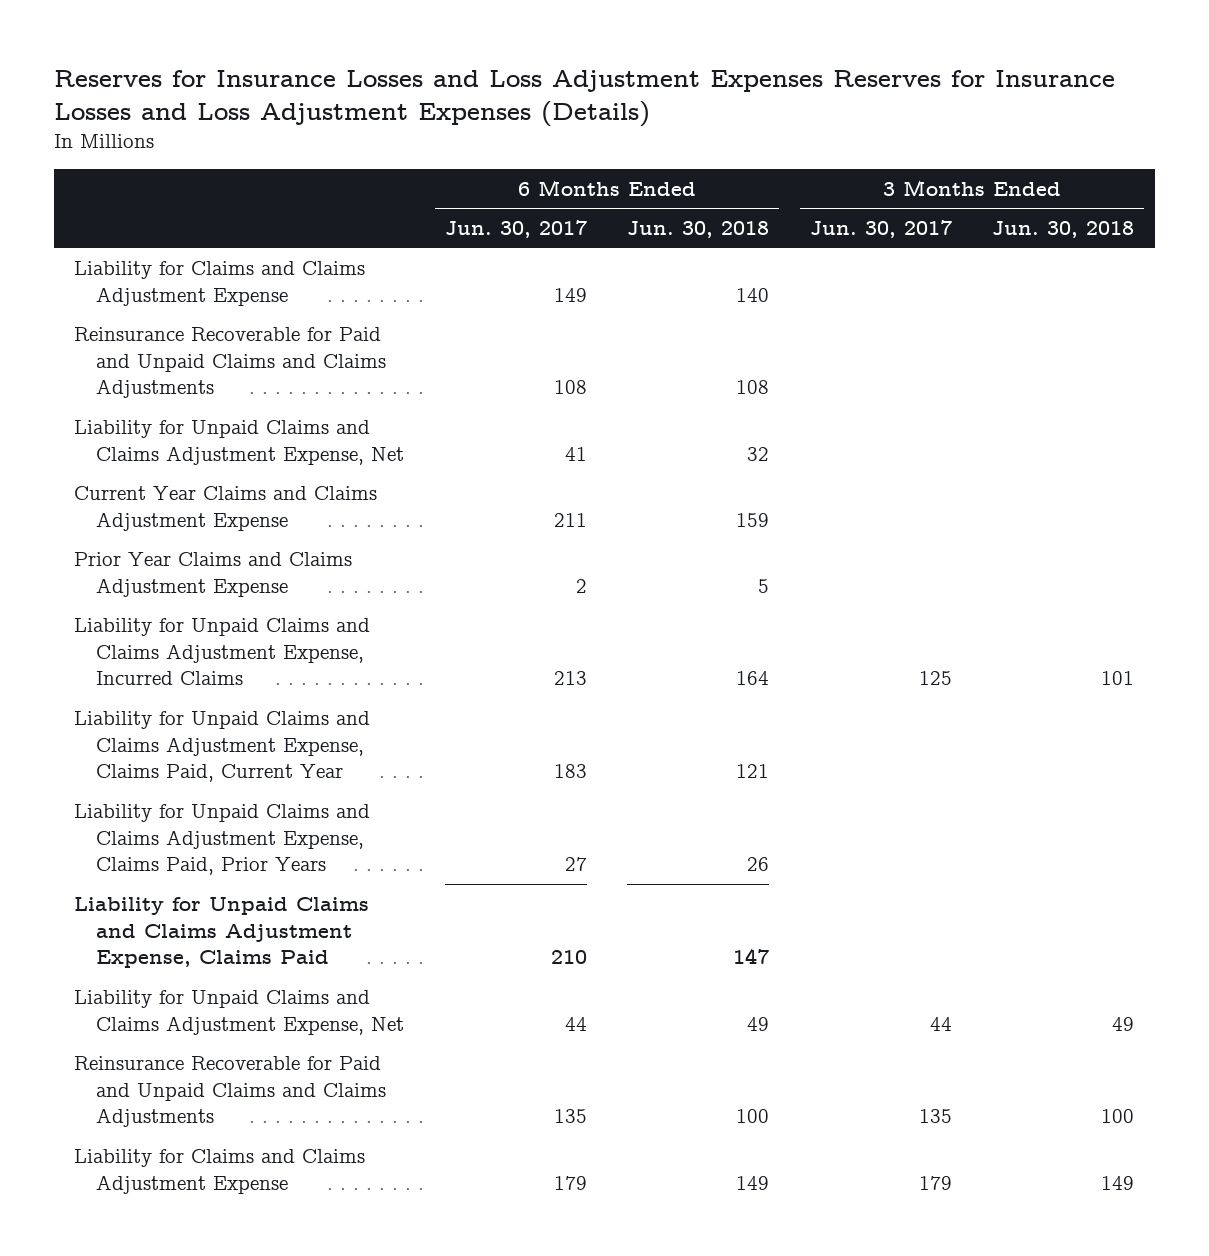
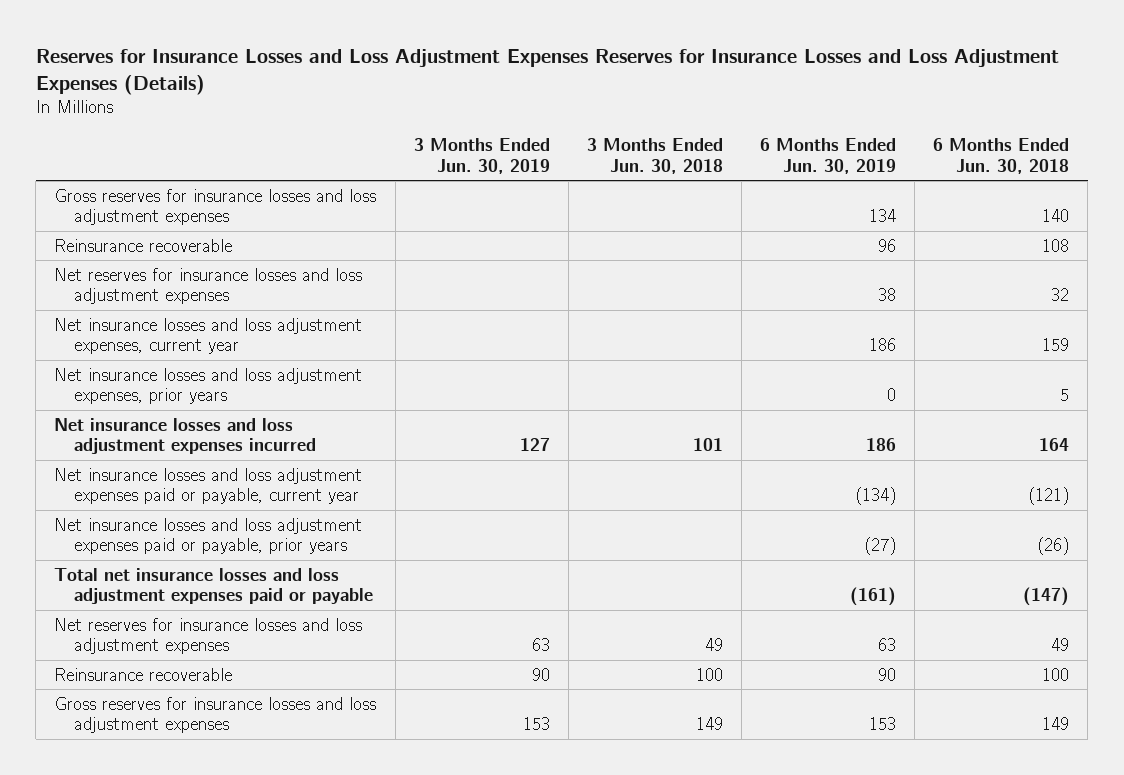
- | 6 Months Ended Jun. 30, 2017 | 6 Months Ended Jun. 30, 2018 | 3 Months Ended Jun. 30, 2017 | 3 Months Ended Jun. 30, 2018
+ | 3 Months Ended Jun. 30, 2019 | 3 Months Ended Jun. 30, 2018 | 6 Months Ended Jun. 30, 2019 | 6 Months Ended Jun. 30, 2018
- Liability for Claims and Claims Adjustment Expense | 149 | 140 | |
- Reinsurance Recoverable for Paid and Unpaid Claims and Claims Adjustments | 108 | 108 | |
- Liability for Unpaid Claims and Claims Adjustment Expense, Net | 41 | 32 | |
- Current Year Claims and Claims Adjustment Expense | 211 | 159 | |
- Prior Year Claims and Claims Adjustment Expense | 2 | 5 | |
- Liability for Unpaid Claims and Claims Adjustment Expense, Incurred Claims | 213 | 164 | 125 | 101
- Liability for Unpaid Claims and Claims Adjustment Expense, Claims Paid, Current Year | 183 | 121 | |
- Liability for Unpaid Claims and Claims Adjustment Expense, Claims Paid, Prior Years | 27 | 26 | |
- Liability for Unpaid Claims and Claims Adjustment Expense, Claims Paid | 210 | 147 | |
- Liability for Unpaid Claims and Claims Adjustment Expense, Net | 44 | 49 | 44 | 49
- Reinsurance Recoverable for Paid and Unpaid Claims and Claims Adjustments | 135 | 100 | 135 | 100
- Liability for Claims and Claims Adjustment Expense | 179 | 149 | 179 | 149
+ Gross reserves for insurance losses and loss adjustment expenses | | | 134 | 140
+ Reinsurance recoverable | | | 96 | 108
+ Net reserves for insurance losses and loss adjustment expenses | | | 38 | 32
+ Net insurance losses and loss adjustment expenses, current year | | | 186 | 159
+ Net insurance losses and loss adjustment expenses, prior years | | | 0 | 5
+ Net insurance losses and loss adjustment expenses incurred | 127 | 101 | 186 | 164
+ Net insurance losses and loss adjustment expenses paid or payable, current year | | | (134) | (121)
+ Net insurance losses and loss adjustment expenses paid or payable, prior years | | | (27) | (26)
+ Total net insurance losses and loss adjustment expenses paid or payable | | | (161) | (147)
+ Net reserves for insurance losses and loss adjustment expenses | 63 | 49 | 63 | 49
+ Reinsurance recoverable | 90 | 100 | 90 | 100
+ Gross reserves for insurance losses and loss adjustment expenses | 153 | 149 | 153 | 149

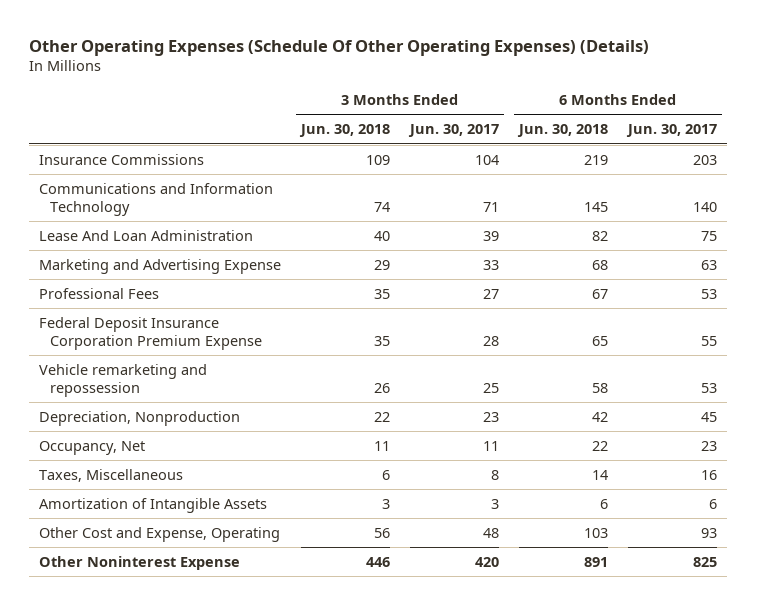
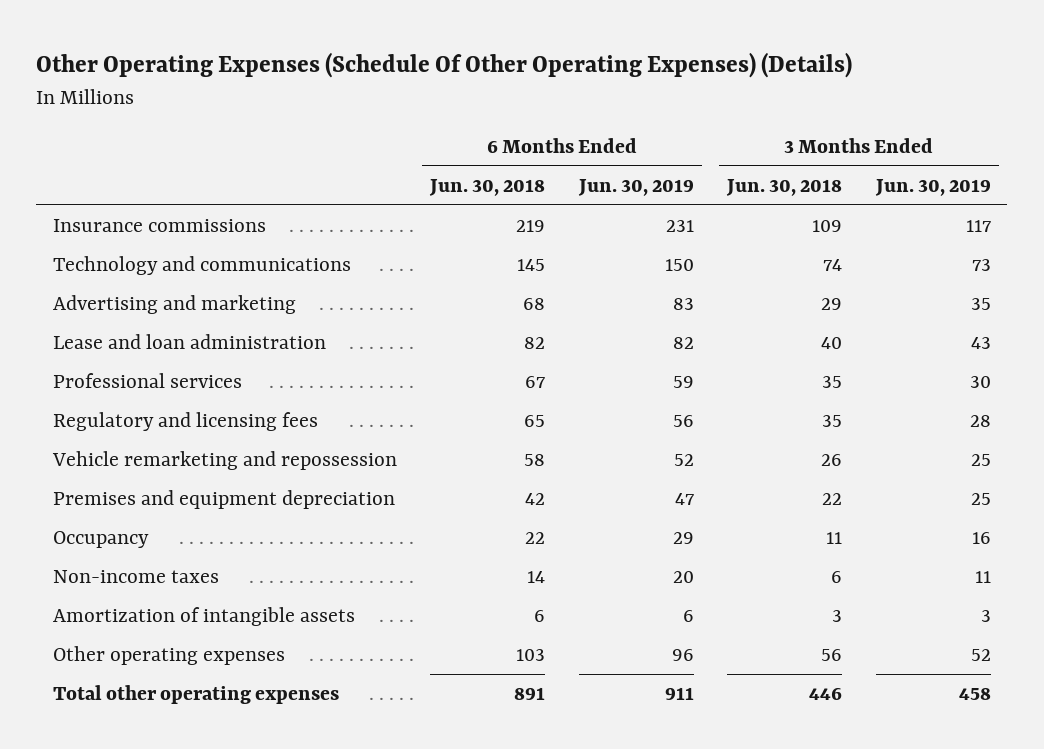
- | 3 Months Ended Jun. 30, 2018 | 3 Months Ended Jun. 30, 2017 | 6 Months Ended Jun. 30, 2018 | 6 Months Ended Jun. 30, 2017
+ | 6 Months Ended Jun. 30, 2018 | 6 Months Ended Jun. 30, 2019 | 3 Months Ended Jun. 30, 2018 | 3 Months Ended Jun. 30, 2019
- Insurance Commissions | 109 | 104 | 219 | 203
- Communications and Information Technology | 74 | 71 | 145 | 140
- Lease And Loan Administration | 40 | 39 | 82 | 75
- Marketing and Advertising Expense | 29 | 33 | 68 | 63
- Professional Fees | 35 | 27 | 67 | 53
- Federal Deposit Insurance Corporation Premium Expense | 35 | 28 | 65 | 55
+ Insurance commissions | 219 | 231 | 109 | 117
+ Technology and communications | 145 | 150 | 74 | 73
+ Advertising and marketing | 68 | 83 | 29 | 35
+ Lease and loan administration | 82 | 82 | 40 | 43
+ Professional services | 67 | 59 | 35 | 30
+ Regulatory and licensing fees | 65 | 56 | 35 | 28
- Depreciation, Nonproduction | 22 | 23 | 42 | 45
- Occupancy, Net | 11 | 11 | 22 | 23
- Taxes, Miscellaneous | 6 | 8 | 14 | 16
- Amortization of Intangible Assets | 3 | 3 | 6 | 6
- Other Cost and Expense, Operating | 56 | 48 | 103 | 93
- Other Noninterest Expense | 446 | 420 | 891 | 825
+ Premises and equipment depreciation | 42 | 47 | 22 | 25
+ Occupancy | 22 | 29 | 11 | 16
+ Non-income taxes | 14 | 20 | 6 | 11
+ Amortization of intangible assets | 6 | 6 | 3 | 3
+ Other operating expenses | 103 | 96 | 56 | 52
+ Total other operating expenses | 891 | 911 | 446 | 458

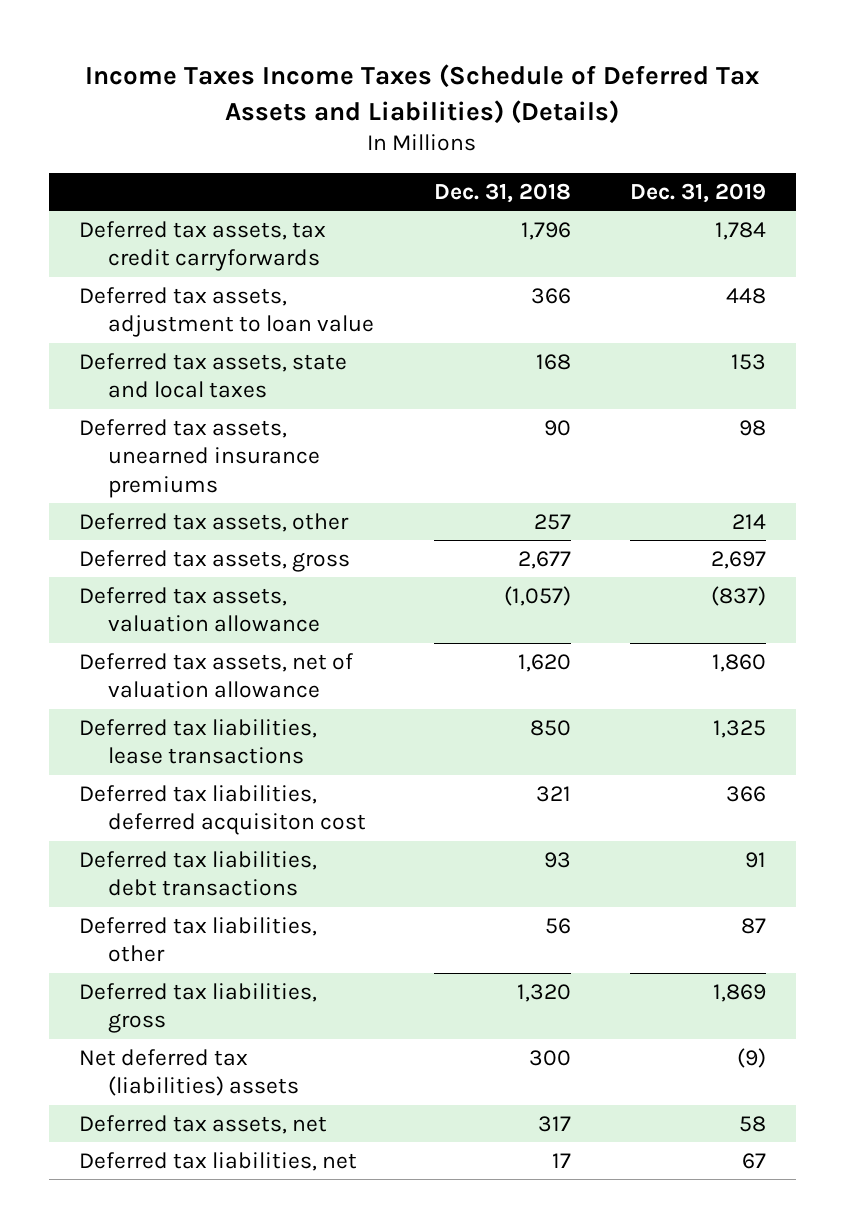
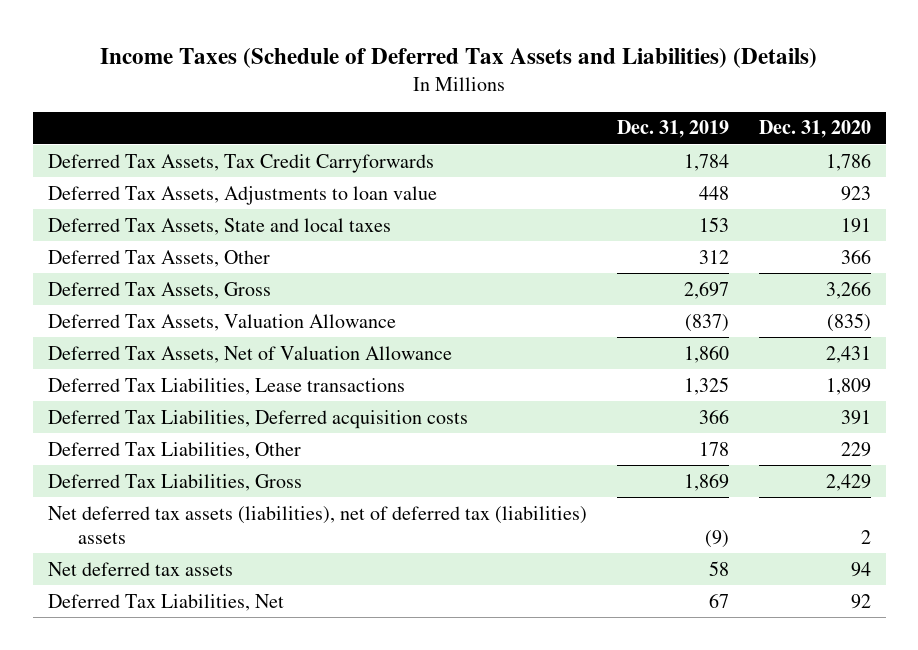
- Income Taxes Income Taxes (Schedule of Deferred Tax Assets and Liabilities) (Details)
+ Income Taxes (Schedule of Deferred Tax Assets and Liabilities) (Details)
- | Dec. 31, 2018 | Dec. 31, 2019
+ | Dec. 31, 2019 | Dec. 31, 2020
- Deferred tax assets, tax credit carryforwards | 1,796 | 1,784
- Deferred tax assets, adjustment to loan value | 366 | 448
- Deferred tax assets, state and local taxes | 168 | 153
- Deferred tax assets, unearned insurance premiums | 90 | 98
- Deferred tax assets, other | 257 | 214
- Deferred tax assets, gross | 2,677 | 2,697
- Deferred tax assets, valuation allowance | (1,057) | (837)
- Deferred tax assets, net of valuation allowance | 1,620 | 1,860
- Deferred tax liabilities, lease transactions | 850 | 1,325
- Deferred tax liabilities, deferred acquisiton cost | 321 | 366
- Deferred tax liabilities, debt transactions | 93 | 91
- Deferred tax liabilities, other | 56 | 87
- Deferred tax liabilities, gross | 1,320 | 1,869
- Net deferred tax (liabilities) assets | 300 | (9)
- Deferred tax assets, net | 317 | 58
- Deferred tax liabilities, net | 17 | 67
+ Deferred Tax Assets, Tax Credit Carryforwards | 1,784 | 1,786
+ Deferred Tax Assets, Adjustments to loan value | 448 | 923
+ Deferred Tax Assets, State and local taxes | 153 | 191
+ Deferred Tax Assets, Other | 312 | 366
+ Deferred Tax Assets, Gross | 2,697 | 3,266
+ Deferred Tax Assets, Valuation Allowance | (837) | (835)
+ Deferred Tax Assets, Net of Valuation Allowance | 1,860 | 2,431
+ Deferred Tax Liabilities, Lease transactions | 1,325 | 1,809
+ Deferred Tax Liabilities, Deferred acquisition costs | 366 | 391
+ Deferred Tax Liabilities, Other | 178 | 229
+ Deferred Tax Liabilities, Gross | 1,869 | 2,429
+ Net deferred tax assets (liabilities), net of deferred tax (liabilities) assets | (9) | 2
+ Net deferred tax assets | 58 | 94
+ Deferred Tax Liabilities, Net | 67 | 92

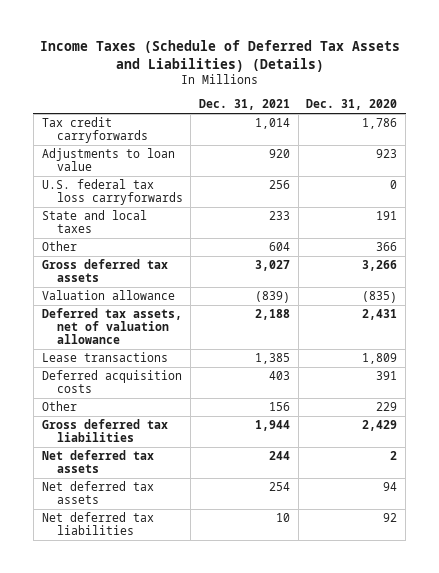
- | Dec. 31, 2019 | Dec. 31, 2020
+ | Dec. 31, 2021 | Dec. 31, 2020
- Deferred Tax Assets, Tax Credit Carryforwards | 1,784 | 1,786
- Deferred Tax Assets, Adjustments to loan value | 448 | 923
- Deferred Tax Assets, State and local taxes | 153 | 191
- Deferred Tax Assets, Other | 312 | 366
- Deferred Tax Assets, Gross | 2,697 | 3,266
- Deferred Tax Assets, Valuation Allowance | (837) | (835)
- Deferred Tax Assets, Net of Valuation Allowance | 1,860 | 2,431
- Deferred Tax Liabilities, Lease transactions | 1,325 | 1,809
- Deferred Tax Liabilities, Deferred acquisition costs | 366 | 391
- Deferred Tax Liabilities, Other | 178 | 229
- Deferred Tax Liabilities, Gross | 1,869 | 2,429
- Net deferred tax assets (liabilities), net of deferred tax (liabilities) assets | (9) | 2
+ Tax credit carryforwards | 1,014 | 1,786
+ Adjustments to loan value | 920 | 923
+ U.S. federal tax loss carryforwards | 256 | 0
+ State and local taxes | 233 | 191
+ Other | 604 | 366
+ Gross deferred tax assets | 3,027 | 3,266
+ Valuation allowance | (839) | (835)
+ Deferred tax assets, net of valuation allowance | 2,188 | 2,431
+ Lease transactions | 1,385 | 1,809
+ Deferred acquisition costs | 403 | 391
+ Other | 156 | 229
+ Gross deferred tax liabilities | 1,944 | 2,429
+ Net deferred tax assets | 244 | 2
- Deferred Tax Liabilities, Net | 67 | 92
+ Net deferred tax liabilities | 10 | 92

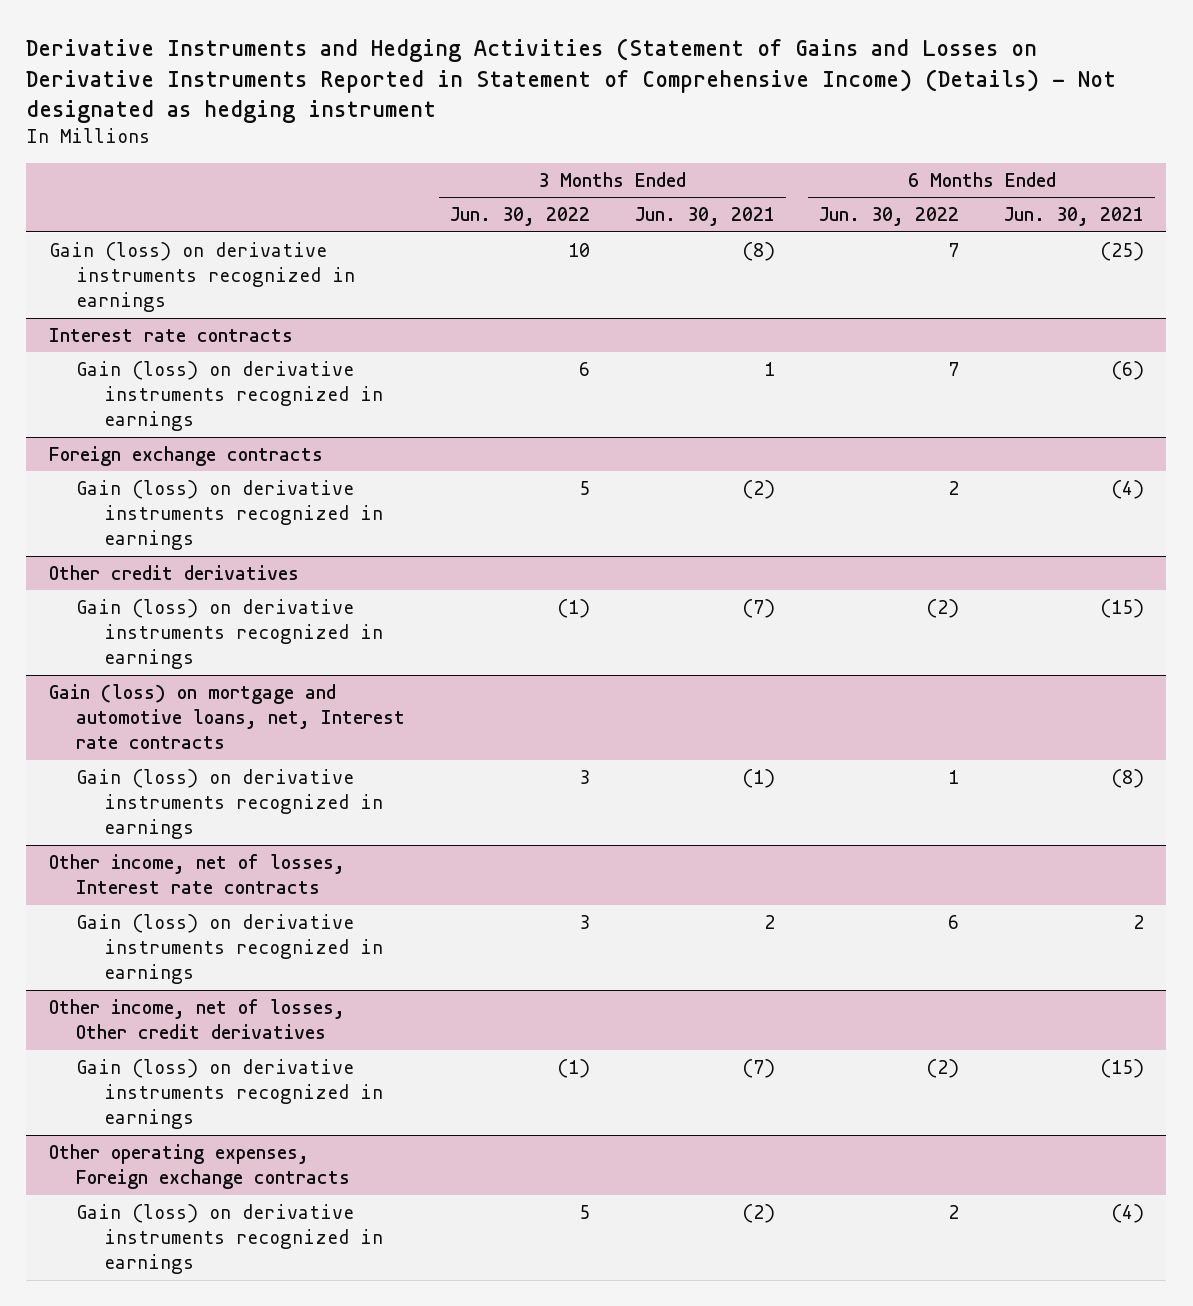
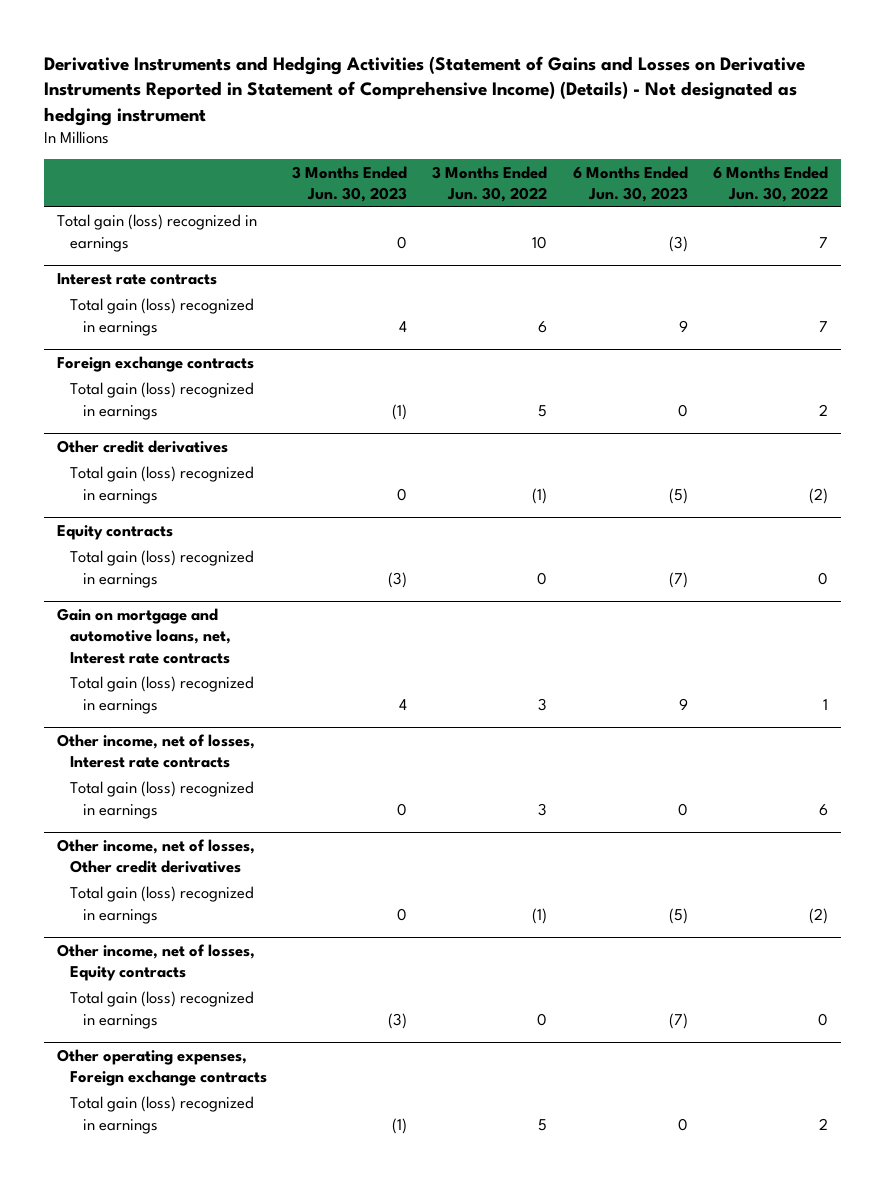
- | 3 Months Ended Jun. 30, 2022 | 3 Months Ended Jun. 30, 2021 | 6 Months Ended Jun. 30, 2022 | 6 Months Ended Jun. 30, 2021
+ | 3 Months Ended Jun. 30, 2023 | 3 Months Ended Jun. 30, 2022 | 6 Months Ended Jun. 30, 2023 | 6 Months Ended Jun. 30, 2022
- Gain (loss) on derivative instruments recognized in earnings | 10 | (8) | 7 | (25)
+ Total gain (loss) recognized in earnings | 0 | 10 | (3) | 7
@ Interest rate contracts
- Gain (loss) on derivative instruments recognized in earnings | 6 | 1 | 7 | (6)
+ Total gain (loss) recognized in earnings | 4 | 6 | 9 | 7
@ Foreign exchange contracts
- Gain (loss) on derivative instruments recognized in earnings | 5 | (2) | 2 | (4)
+ Total gain (loss) recognized in earnings | (1) | 5 | 0 | 2
@ Other credit derivatives
- Gain (loss) on derivative instruments recognized in earnings | (1) | (7) | (2) | (15)
- Gain (loss) on mortgage and automotive loans, net, Interest rate contracts
- Gain (loss) on derivative instruments recognized in earnings | 3 | (1) | 1 | (8)
@ Other credit derivatives
+ Total gain (loss) recognized in earnings | 0 | (1) | (5) | (2)
+ Equity contracts
+ Total gain (loss) recognized in earnings | (3) | 0 | (7) | 0
+ Gain on mortgage and automotive loans, net, Interest rate contracts
+ Total gain (loss) recognized in earnings | 4 | 3 | 9 | 1
@ Other income, net of losses, Interest rate contracts
- Gain (loss) on derivative instruments recognized in earnings | 3 | 2 | 6 | 2
+ Total gain (loss) recognized in earnings | 0 | 3 | 0 | 6
@ Other income, net of losses, Other credit derivatives
- Gain (loss) on derivative instruments recognized in earnings | (1) | (7) | (2) | (15)
+ Total gain (loss) recognized in earnings | 0 | (1) | (5) | (2)
+ Other income, net of losses, Equity contracts
+ Total gain (loss) recognized in earnings | (3) | 0 | (7) | 0
@ Other operating expenses, Foreign exchange contracts
- Gain (loss) on derivative instruments recognized in earnings | 5 | (2) | 2 | (4)
+ Total gain (loss) recognized in earnings | (1) | 5 | 0 | 2

